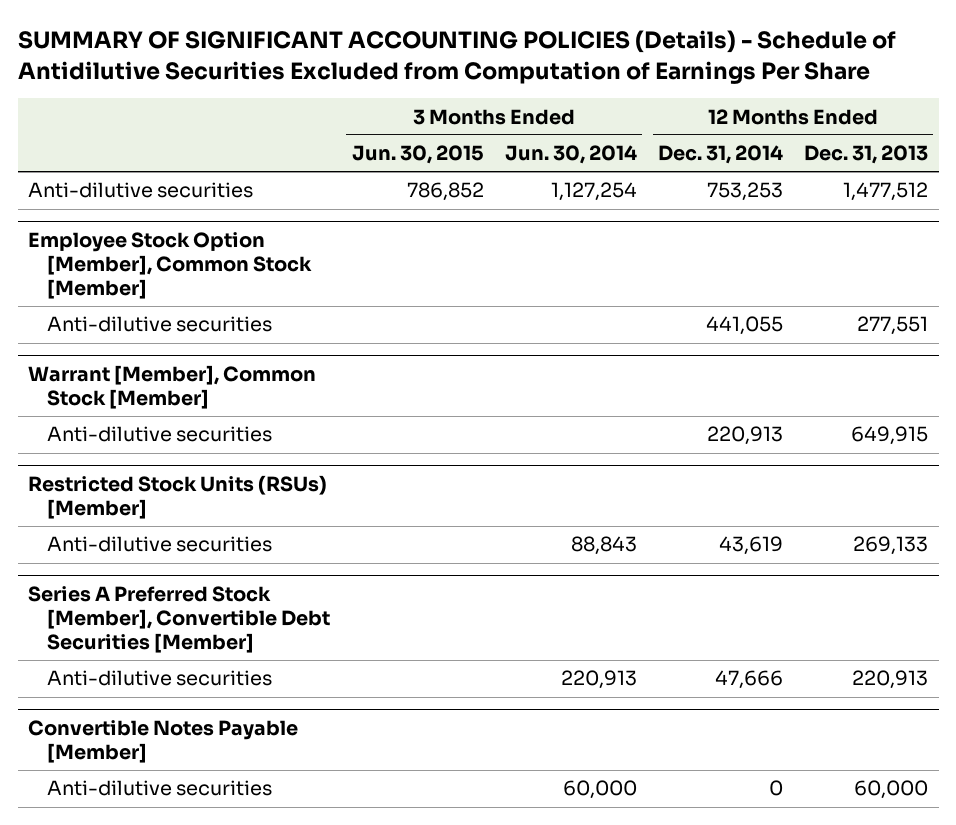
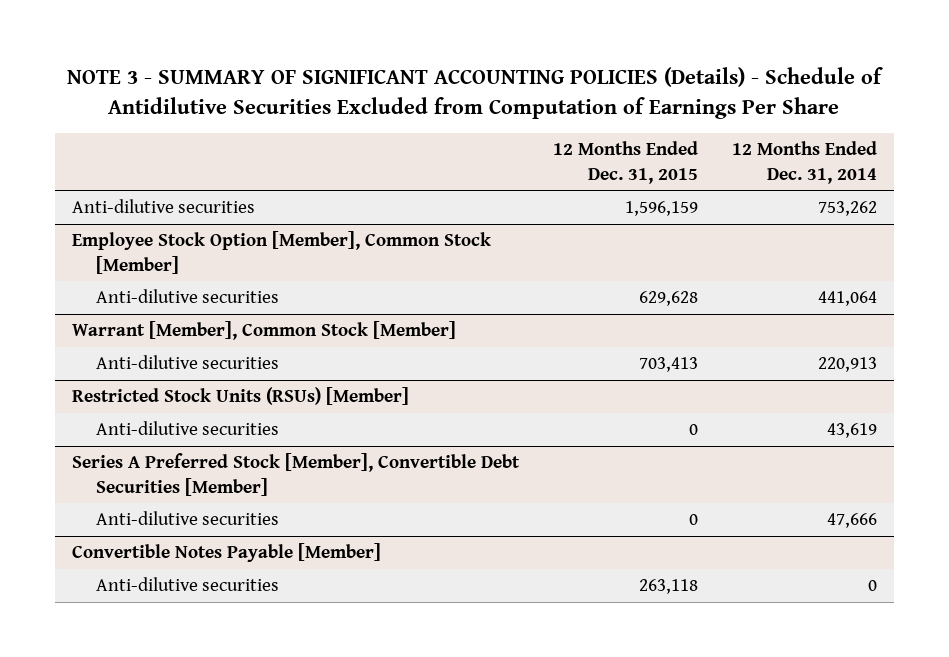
- SUMMARY OF SIGNIFICANT ACCOUNTING POLICIES (Details) - Schedule of Antidilutive Securities Excluded from Computation of Earnings Per Share
+ NOTE 3 - SUMMARY OF SIGNIFICANT ACCOUNTING POLICIES (Details) - Schedule of Antidilutive Securities Excluded from Computation of Earnings Per Share
- | 3 Months Ended Jun. 30, 2015 | 3 Months Ended Jun. 30, 2014 | 12 Months Ended Dec. 31, 2014 | 12 Months Ended Dec. 31, 2013
+ | 12 Months Ended Dec. 31, 2015 | 12 Months Ended Dec. 31, 2014
- Anti-dilutive securities | 786,852 | 1,127,254 | 753,253 | 1,477,512
+ Anti-dilutive securities | 1,596,159 | 753,262
@ Employee Stock Option [Member], Common Stock [Member]
- Anti-dilutive securities | | | 441,055 | 277,551
+ Anti-dilutive securities | 629,628 | 441,064

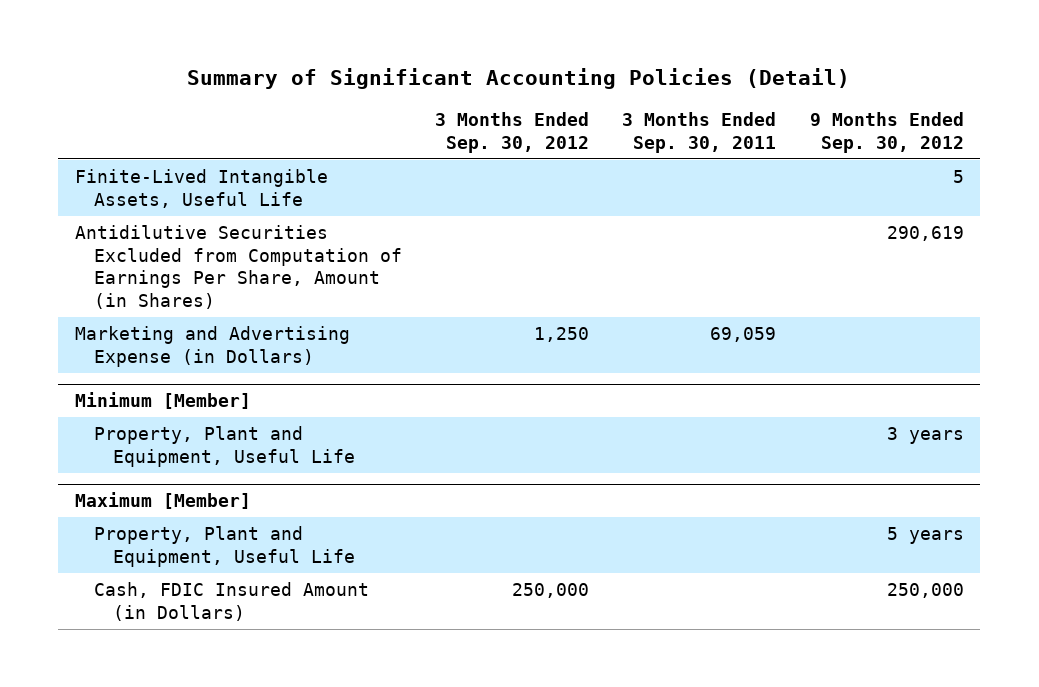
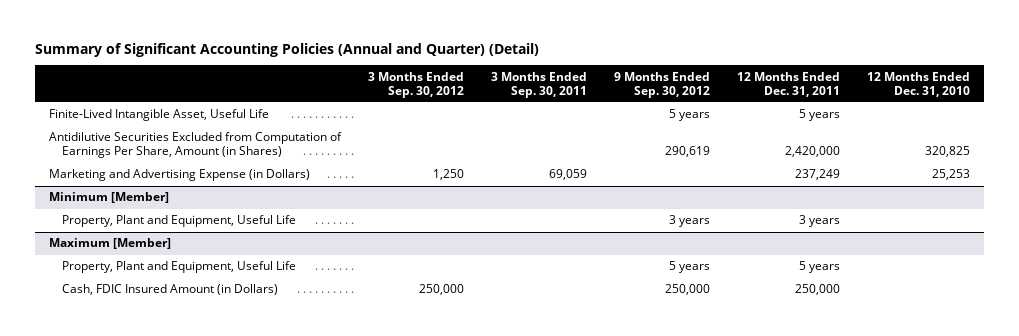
- Summary of Significant Accounting Policies (Detail)
+ Summary of Significant Accounting Policies (Annual and Quarter) (Detail)
- | 3 Months Ended Sep. 30, 2012 | 3 Months Ended Sep. 30, 2011 | 9 Months Ended Sep. 30, 2012
+ | 3 Months Ended Sep. 30, 2012 | 3 Months Ended Sep. 30, 2011 | 9 Months Ended Sep. 30, 2012 | 12 Months Ended Dec. 31, 2011 | 12 Months Ended Dec. 31, 2010
- Finite-Lived Intangible Assets, Useful Life | | | 5
+ Finite-Lived Intangible Asset, Useful Life | | | 5 years | 5 years |

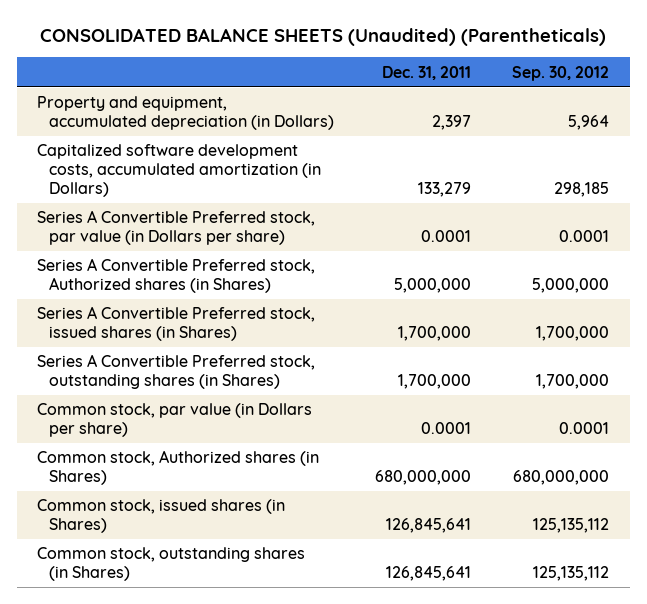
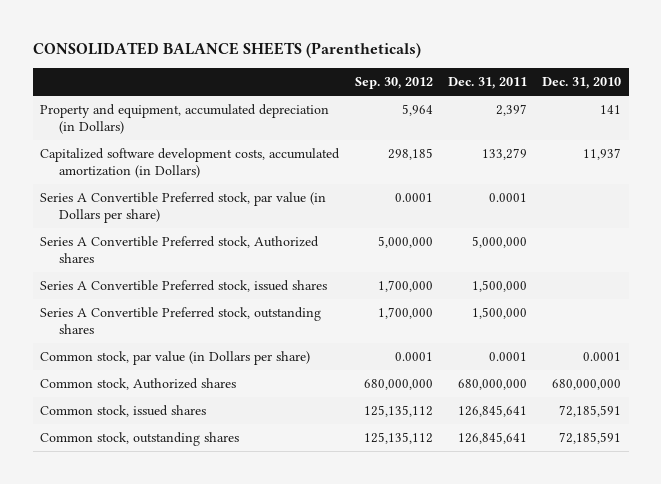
- CONSOLIDATED BALANCE SHEETS (Unaudited) (Parentheticals)
+ CONSOLIDATED BALANCE SHEETS (Parentheticals)
- | Dec. 31, 2011 | Sep. 30, 2012
+ | Sep. 30, 2012 | Dec. 31, 2011 | Dec. 31, 2010
- Series A Convertible Preferred stock, Authorized shares (in Shares) | 5,000,000 | 5,000,000
- Series A Convertible Preferred stock, issued shares (in Shares) | 1,700,000 | 1,700,000
- Series A Convertible Preferred stock, outstanding shares (in Shares) | 1,700,000 | 1,700,000
+ Series A Convertible Preferred stock, Authorized shares | 5,000,000 | 5,000,000 |
+ Series A Convertible Preferred stock, issued shares | 1,700,000 | 1,500,000 |
+ Series A Convertible Preferred stock, outstanding shares | 1,700,000 | 1,500,000 |
- Common stock, Authorized shares (in Shares) | 680,000,000 | 680,000,000
- Common stock, issued shares (in Shares) | 126,845,641 | 125,135,112
- Common stock, outstanding shares (in Shares) | 126,845,641 | 125,135,112
+ Common stock, Authorized shares | 680,000,000 | 680,000,000 | 680,000,000
+ Common stock, issued shares | 125,135,112 | 126,845,641 | 72,185,591
+ Common stock, outstanding shares | 125,135,112 | 126,845,641 | 72,185,591

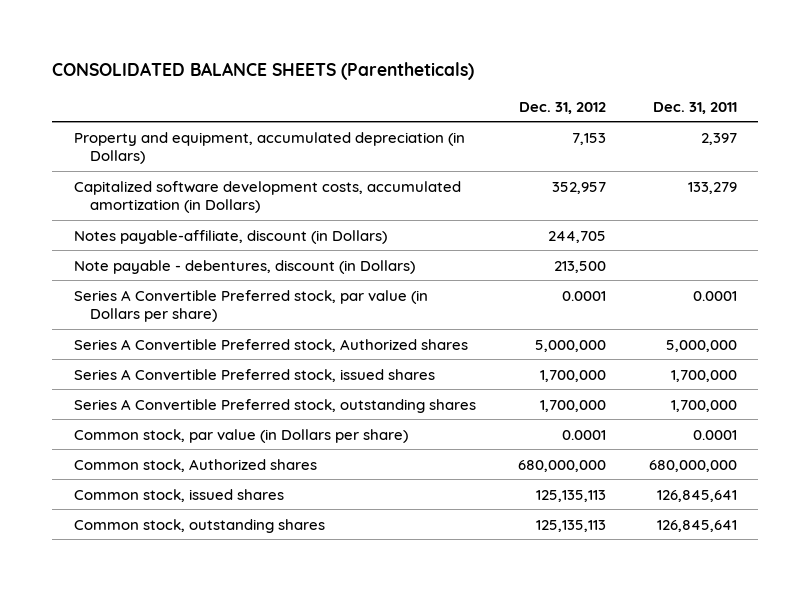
- | Sep. 30, 2012 | Dec. 31, 2011 | Dec. 31, 2010
+ | Dec. 31, 2012 | Dec. 31, 2011
+ Notes payable-affiliate, discount (in Dollars) | 244,705 |
+ Note payable - debentures, discount (in Dollars) | 213,500 |
- Series A Convertible Preferred stock, issued shares | 1,700,000 | 1,500,000 |
- Series A Convertible Preferred stock, outstanding shares | 1,700,000 | 1,500,000 |
+ Series A Convertible Preferred stock, issued shares | 1,700,000 | 1,700,000
+ Series A Convertible Preferred stock, outstanding shares | 1,700,000 | 1,700,000

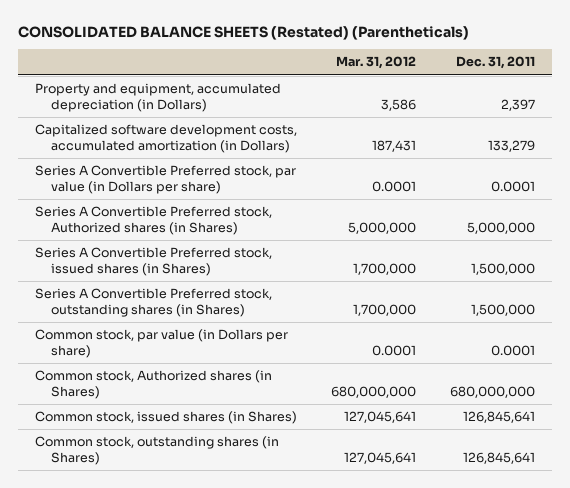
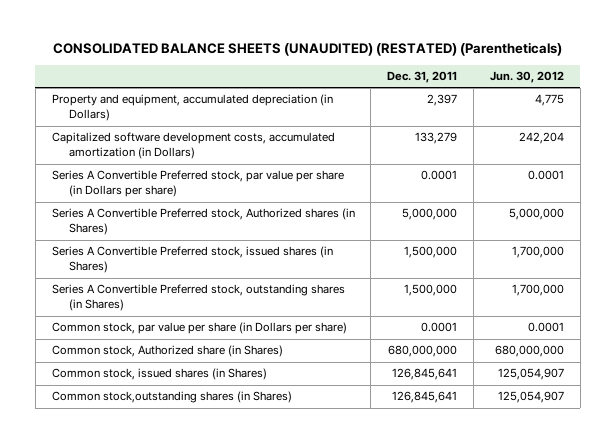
- CONSOLIDATED BALANCE SHEETS (Restated) (Parentheticals)
+ CONSOLIDATED BALANCE SHEETS (UNAUDITED) (RESTATED) (Parentheticals)
- | Mar. 31, 2012 | Dec. 31, 2011
+ | Dec. 31, 2011 | Jun. 30, 2012
- Series A Convertible Preferred stock, par value (in Dollars per share) | 0.0001 | 0.0001
+ Series A Convertible Preferred stock, par value per share (in Dollars per share) | 0.0001 | 0.0001
- Common stock, par value (in Dollars per share) | 0.0001 | 0.0001
- Common stock, Authorized shares (in Shares) | 680,000,000 | 680,000,000
+ Common stock, par value per share (in Dollars per share) | 0.0001 | 0.0001
+ Common stock, Authorized share (in Shares) | 680,000,000 | 680,000,000
- Common stock, outstanding shares (in Shares) | 127,045,641 | 126,845,641
+ Common stock,outstanding shares (in Shares) | 126,845,641 | 125,054,907

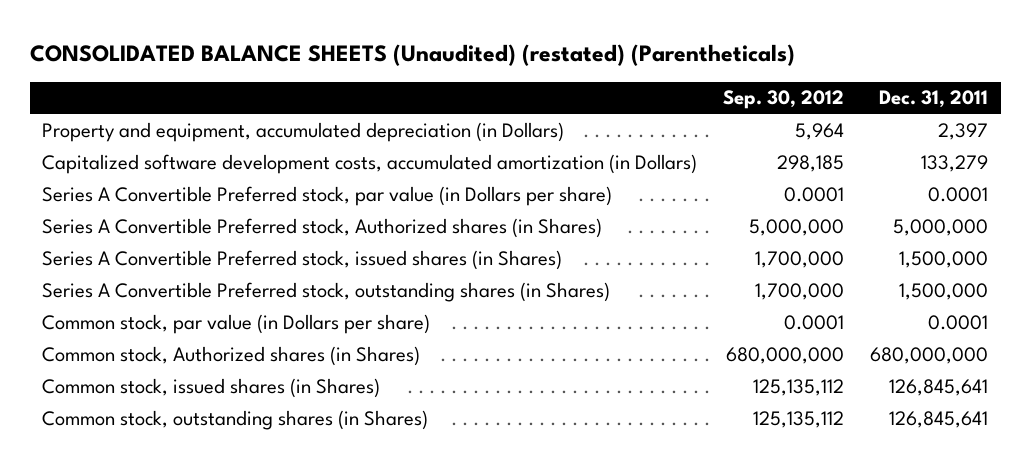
- CONSOLIDATED BALANCE SHEETS (UNAUDITED) (RESTATED) (Parentheticals)
+ CONSOLIDATED BALANCE SHEETS (Unaudited) (restated) (Parentheticals)
- | Dec. 31, 2011 | Jun. 30, 2012
+ | Sep. 30, 2012 | Dec. 31, 2011
- Series A Convertible Preferred stock, par value per share (in Dollars per share) | 0.0001 | 0.0001
+ Series A Convertible Preferred stock, par value (in Dollars per share) | 0.0001 | 0.0001
- Common stock, par value per share (in Dollars per share) | 0.0001 | 0.0001
- Common stock, Authorized share (in Shares) | 680,000,000 | 680,000,000
+ Common stock, par value (in Dollars per share) | 0.0001 | 0.0001
+ Common stock, Authorized shares (in Shares) | 680,000,000 | 680,000,000
- Common stock,outstanding shares (in Shares) | 126,845,641 | 125,054,907
+ Common stock, outstanding shares (in Shares) | 125,135,112 | 126,845,641

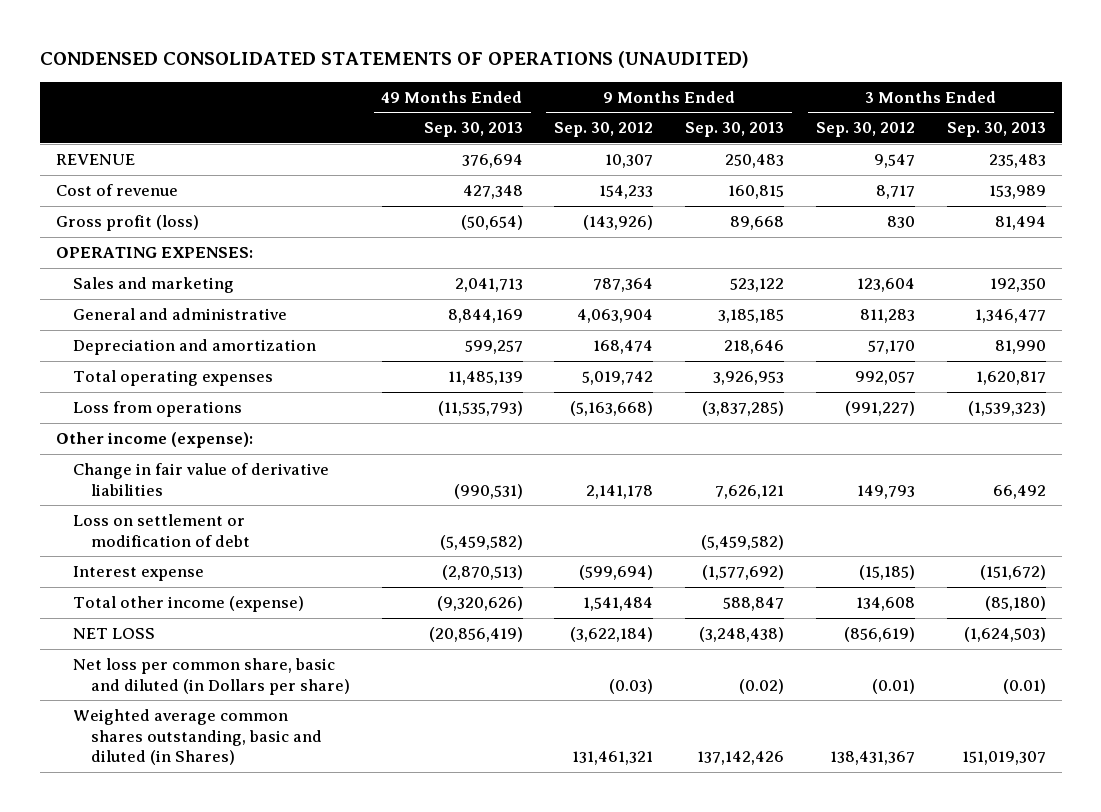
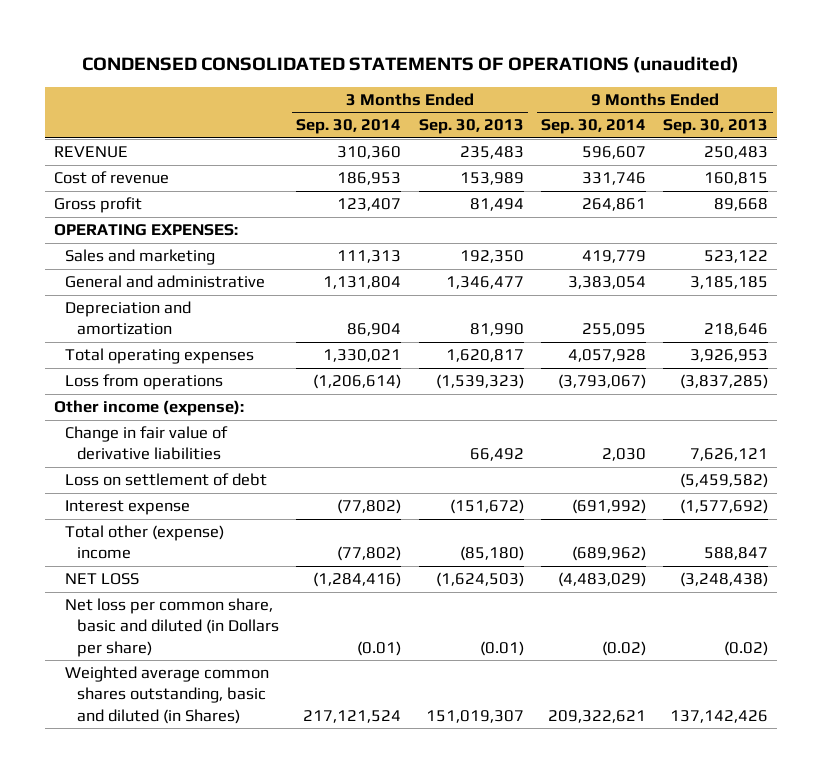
- CONDENSED CONSOLIDATED STATEMENTS OF OPERATIONS (UNAUDITED)
+ CONDENSED CONSOLIDATED STATEMENTS OF OPERATIONS (unaudited)
- | 49 Months Ended Sep. 30, 2013 | 9 Months Ended Sep. 30, 2012 | 9 Months Ended Sep. 30, 2013 | 3 Months Ended Sep. 30, 2012 | 3 Months Ended Sep. 30, 2013
+ | 3 Months Ended Sep. 30, 2014 | 3 Months Ended Sep. 30, 2013 | 9 Months Ended Sep. 30, 2014 | 9 Months Ended Sep. 30, 2013
- Gross profit (loss) | (50,654) | (143,926) | 89,668 | 830 | 81,494
+ Gross profit | 123,407 | 81,494 | 264,861 | 89,668
- Loss on settlement or modification of debt | (5,459,582) | | (5,459,582) | |
+ Loss on settlement of debt | | | | (5,459,582)
- Total other income (expense) | (9,320,626) | 1,541,484 | 588,847 | 134,608 | (85,180)
+ Total other (expense) income | (77,802) | (85,180) | (689,962) | 588,847

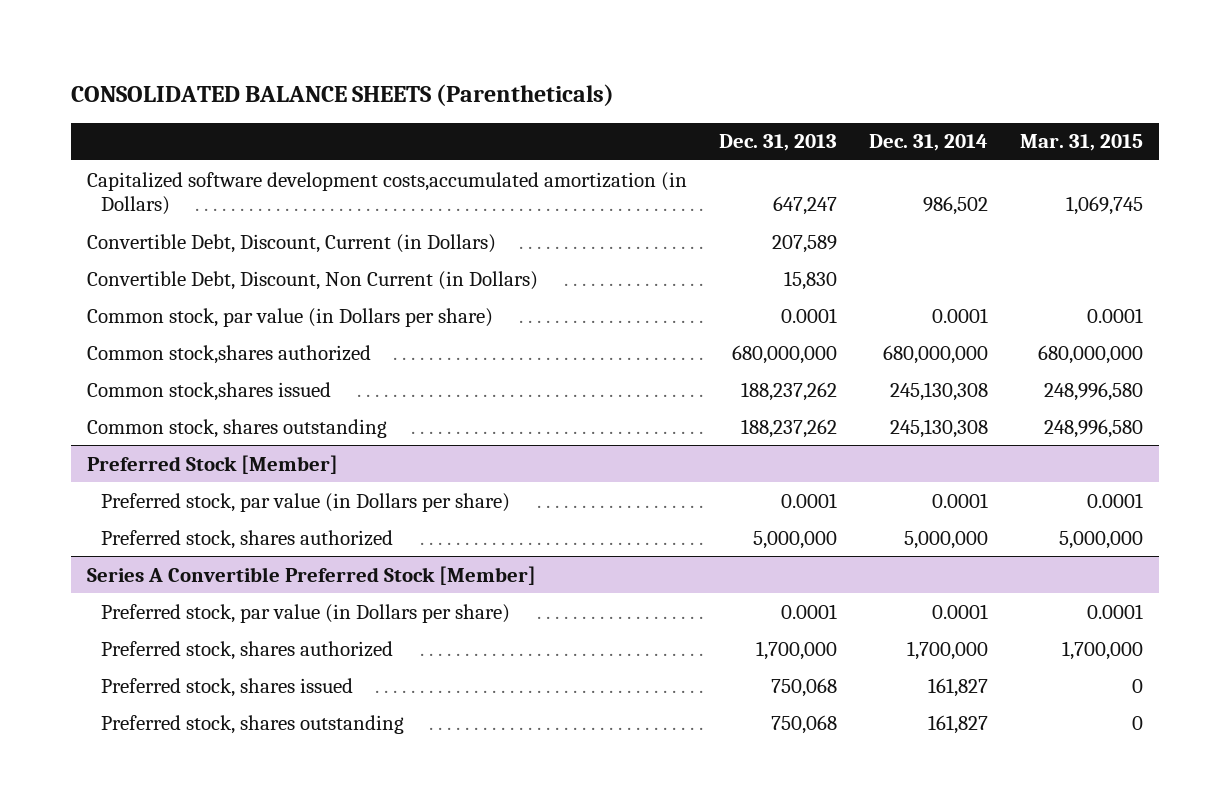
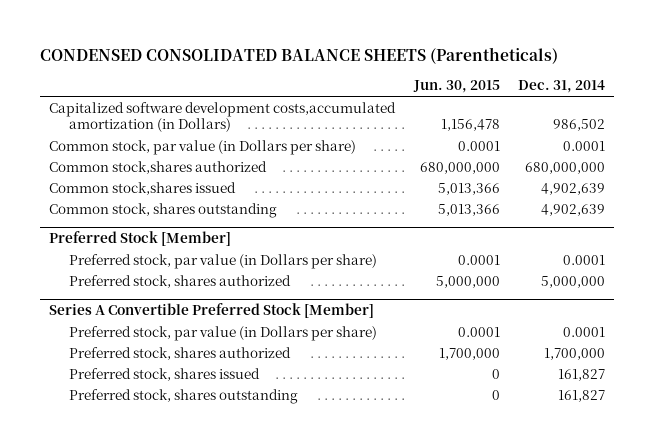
- CONSOLIDATED BALANCE SHEETS (Parentheticals)
+ CONDENSED CONSOLIDATED BALANCE SHEETS (Parentheticals)
- | Dec. 31, 2013 | Dec. 31, 2014 | Mar. 31, 2015
+ | Jun. 30, 2015 | Dec. 31, 2014
- Convertible Debt, Discount, Current (in Dollars) | 207,589 | |
- Convertible Debt, Discount, Non Current (in Dollars) | 15,830 | |
- Common stock,shares issued | 188,237,262 | 245,130,308 | 248,996,580
- Common stock, shares outstanding | 188,237,262 | 245,130,308 | 248,996,580
+ Common stock,shares issued | 5,013,366 | 4,902,639
+ Common stock, shares outstanding | 5,013,366 | 4,902,639

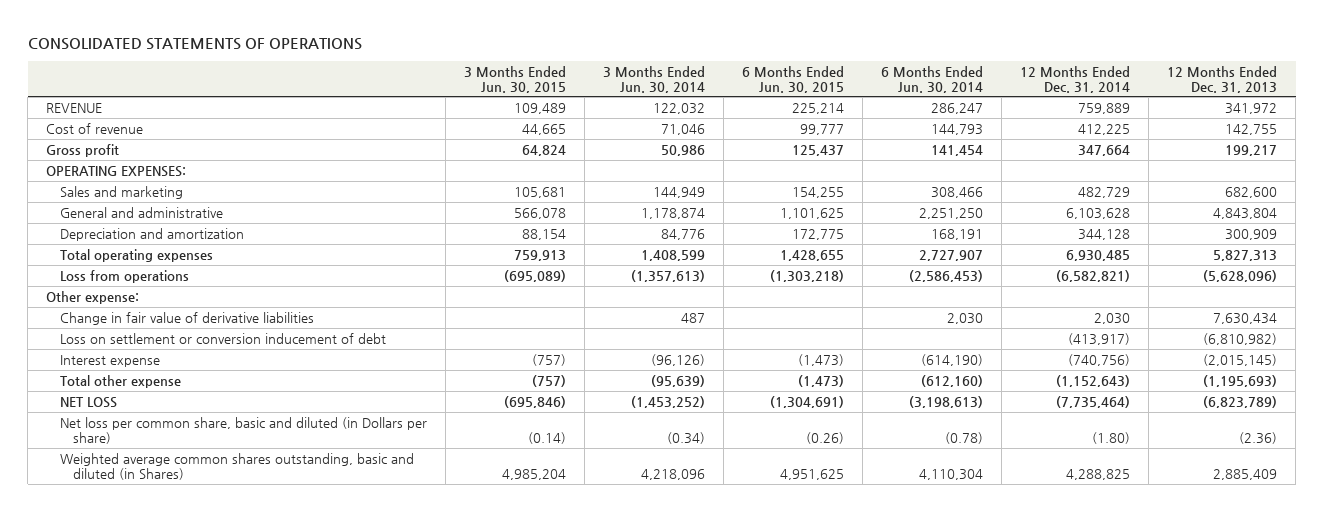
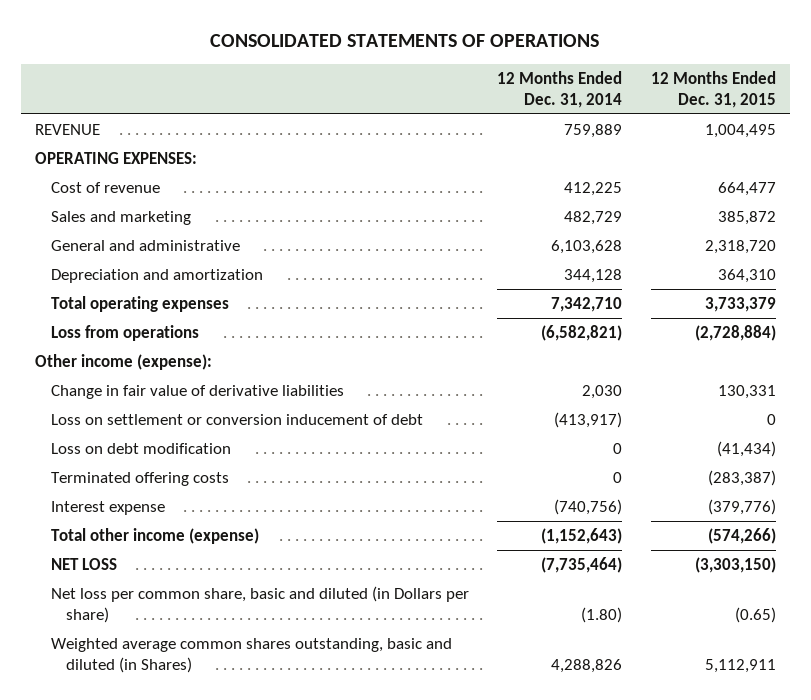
- | 3 Months Ended Jun. 30, 2015 | 3 Months Ended Jun. 30, 2014 | 6 Months Ended Jun. 30, 2015 | 6 Months Ended Jun. 30, 2014 | 12 Months Ended Dec. 31, 2014 | 12 Months Ended Dec. 31, 2013
+ | 12 Months Ended Dec. 31, 2014 | 12 Months Ended Dec. 31, 2015
- Gross profit | 64,824 | 50,986 | 125,437 | 141,454 | 347,664 | 199,217
moved down: Cost of revenue | 412,225 | 664,477
- Total operating expenses | 759,913 | 1,408,599 | 1,428,655 | 2,727,907 | 6,930,485 | 5,827,313
+ Total operating expenses | 7,342,710 | 3,733,379
- Other expense:
+ Other income (expense):
+ Loss on debt modification | 0 | (41,434)
+ Terminated offering costs | 0 | (283,387)
- Total other expense | (757) | (95,639) | (1,473) | (612,160) | (1,152,643) | (1,195,693)
+ Total other income (expense) | (1,152,643) | (574,266)
- Weighted average common shares outstanding, basic and diluted (in Shares) | 4,985,204 | 4,218,096 | 4,951,625 | 4,110,304 | 4,288,825 | 2,885,409
+ Weighted average common shares outstanding, basic and diluted (in Shares) | 4,288,826 | 5,112,911

